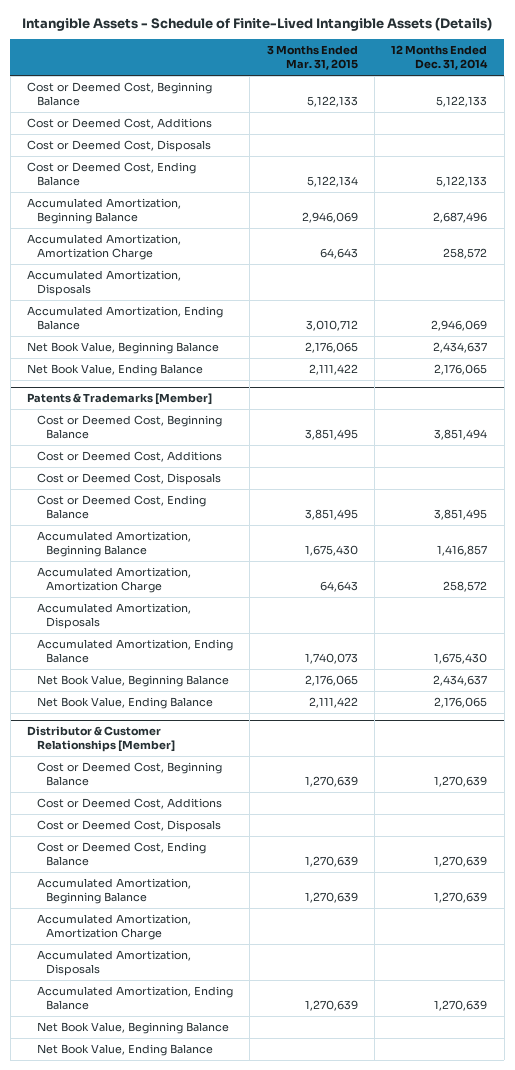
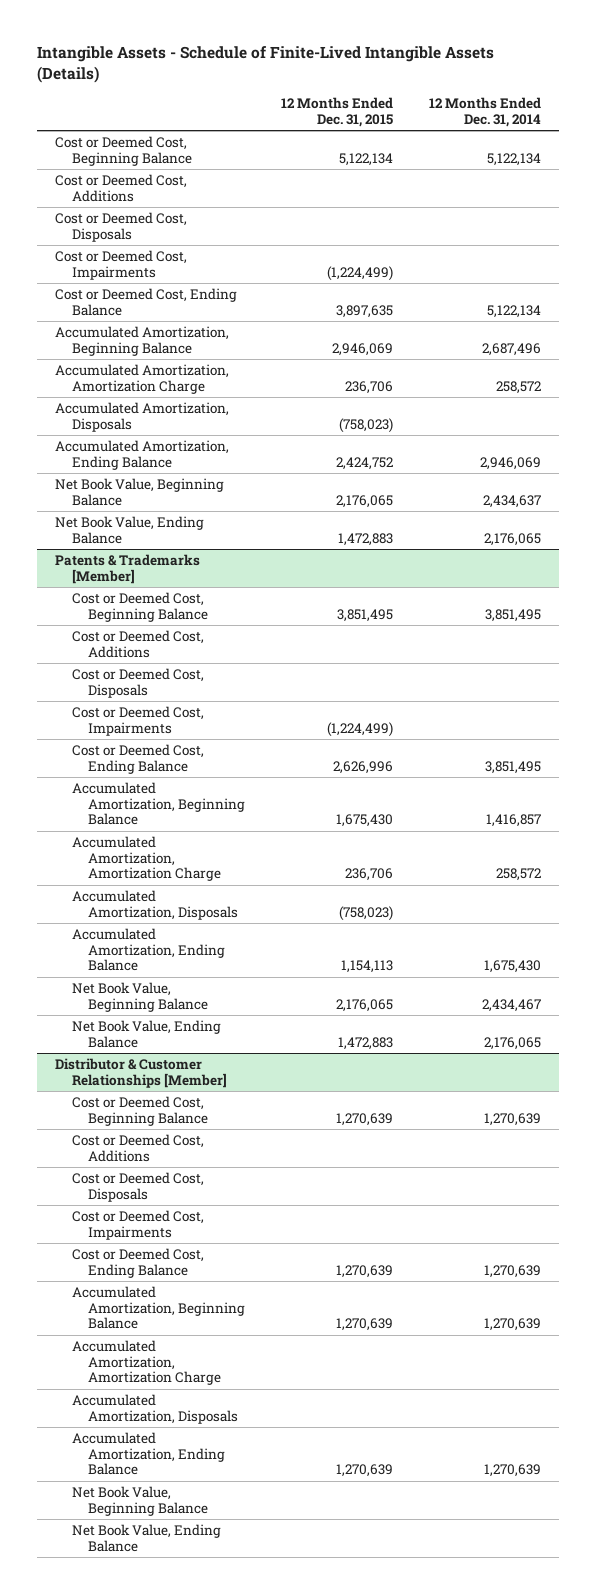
- | 3 Months Ended Mar. 31, 2015 | 12 Months Ended Dec. 31, 2014
+ | 12 Months Ended Dec. 31, 2015 | 12 Months Ended Dec. 31, 2014
- Cost or Deemed Cost, Beginning Balance | 5,122,133 | 5,122,133
+ Cost or Deemed Cost, Beginning Balance | 5,122,134 | 5,122,134
- Cost or Deemed Cost, Ending Balance | 5,122,134 | 5,122,133
+ Cost or Deemed Cost, Impairments | (1,224,499) |
+ Cost or Deemed Cost, Ending Balance | 3,897,635 | 5,122,134
@ Patents & Trademarks [Member]
- Cost or Deemed Cost, Beginning Balance | 3,851,495 | 3,851,494
+ Cost or Deemed Cost, Beginning Balance | 3,851,495 | 3,851,495
+ Cost or Deemed Cost, Impairments | (1,224,499) |
- Net Book Value, Beginning Balance | 2,176,065 | 2,434,637
+ Net Book Value, Beginning Balance | 2,176,065 | 2,434,467
@ Distributor & Customer Relationships [Member]
+ Cost or Deemed Cost, Impairments

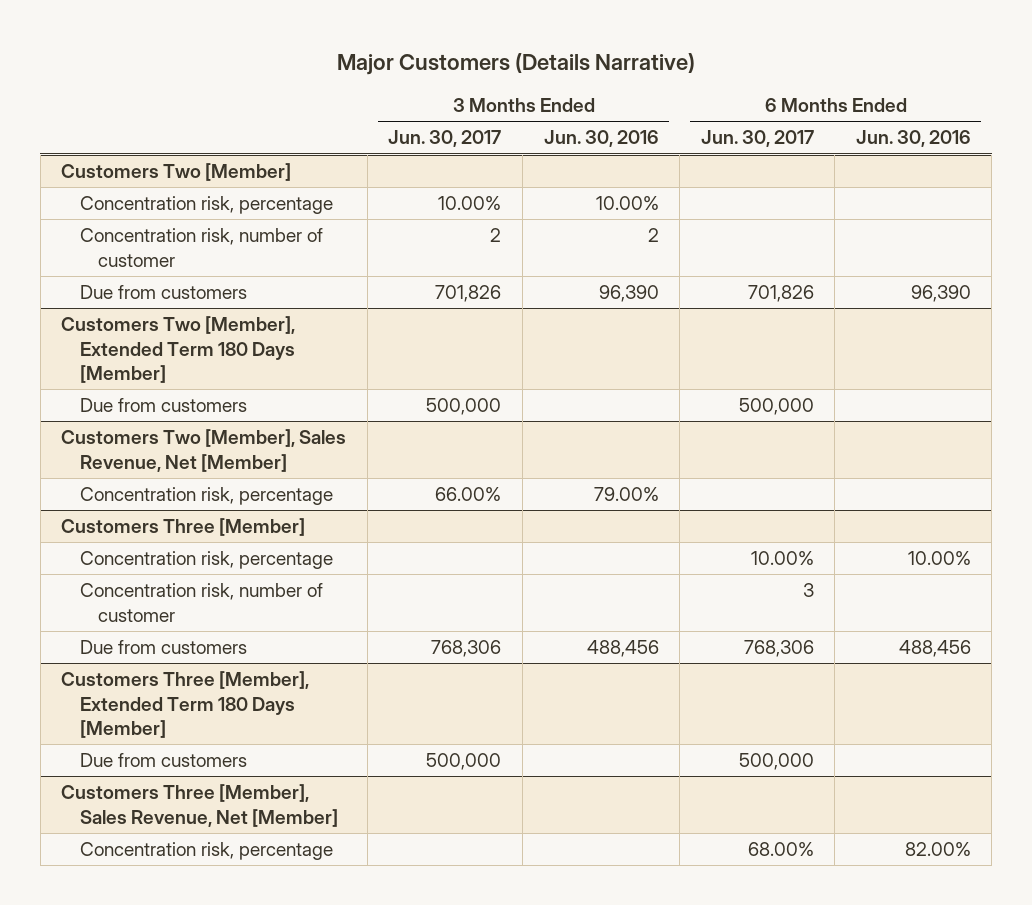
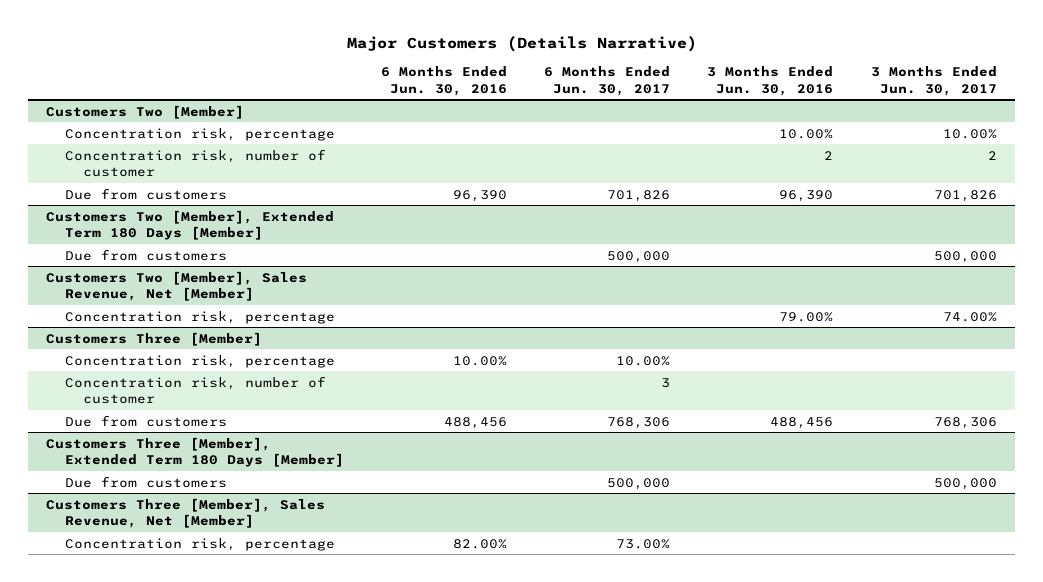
- | 3 Months Ended Jun. 30, 2017 | 3 Months Ended Jun. 30, 2016 | 6 Months Ended Jun. 30, 2017 | 6 Months Ended Jun. 30, 2016
+ | 6 Months Ended Jun. 30, 2016 | 6 Months Ended Jun. 30, 2017 | 3 Months Ended Jun. 30, 2016 | 3 Months Ended Jun. 30, 2017
@ Customers Two [Member], Sales Revenue, Net [Member]
- Concentration risk, percentage | 66.00% | 79.00% | |
+ Concentration risk, percentage | | | 79.00% | 74.00%
@ Customers Three [Member], Sales Revenue, Net [Member]
- Concentration risk, percentage | | | 68.00% | 82.00%
+ Concentration risk, percentage | 82.00% | 73.00% | |

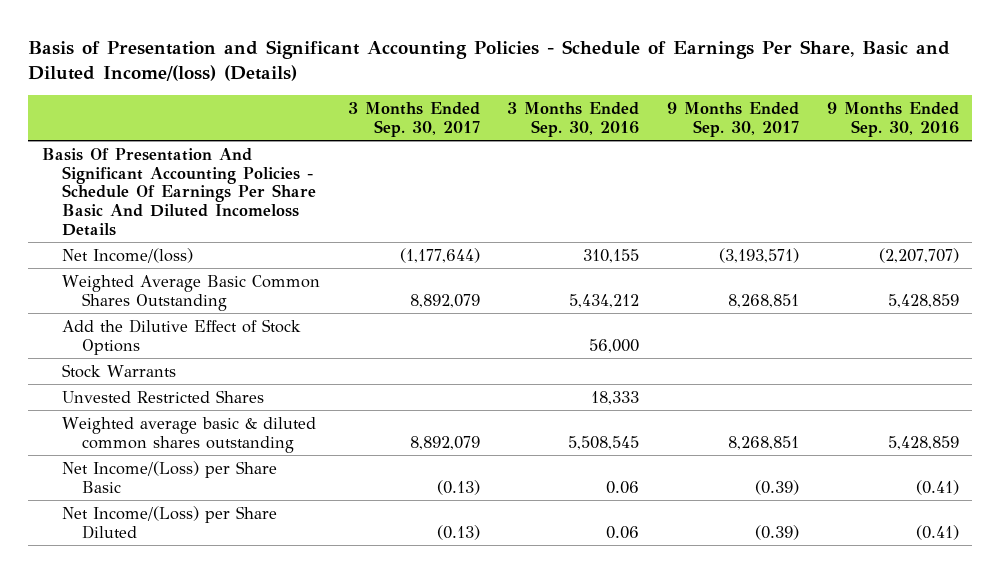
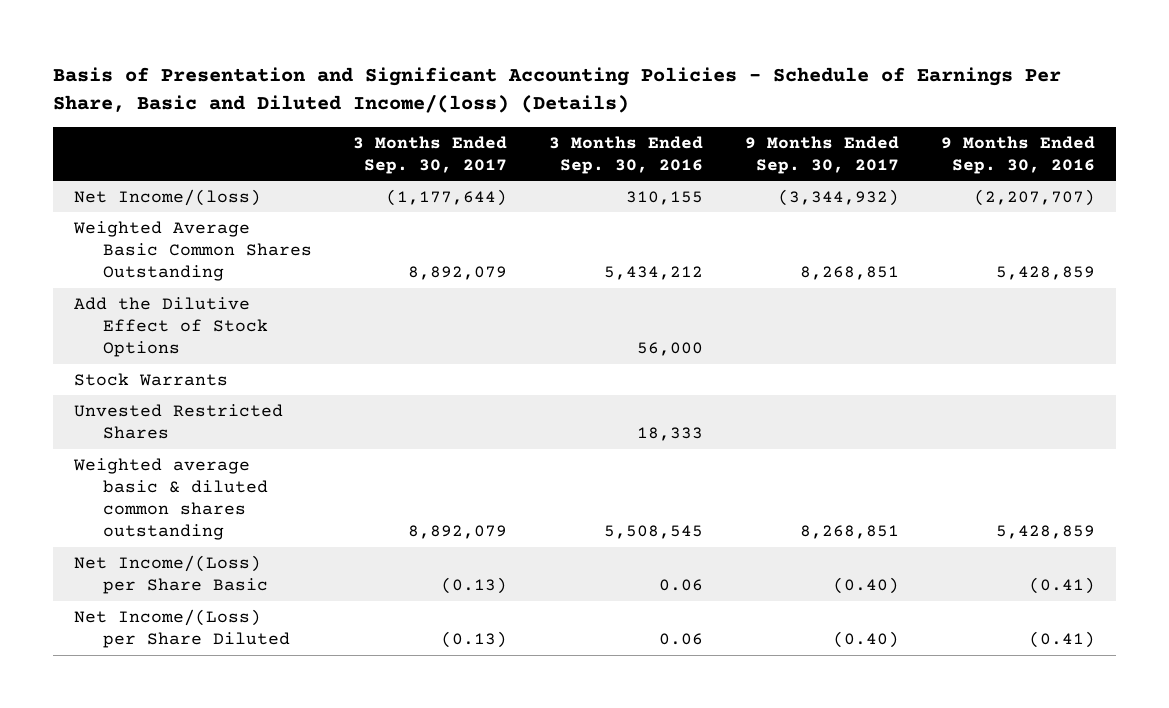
- Basis Of Presentation And Significant Accounting Policies - Schedule Of Earnings Per Share Basic And Diluted Incomeloss Details
- Net Income/(loss) | (1,177,644) | 310,155 | (3,193,571) | (2,207,707)
+ Net Income/(loss) | (1,177,644) | 310,155 | (3,344,932) | (2,207,707)
- Net Income/(Loss) per Share Basic | (0.13) | 0.06 | (0.39) | (0.41)
- Net Income/(Loss) per Share Diluted | (0.13) | 0.06 | (0.39) | (0.41)
+ Net Income/(Loss) per Share Basic | (0.13) | 0.06 | (0.40) | (0.41)
+ Net Income/(Loss) per Share Diluted | (0.13) | 0.06 | (0.40) | (0.41)

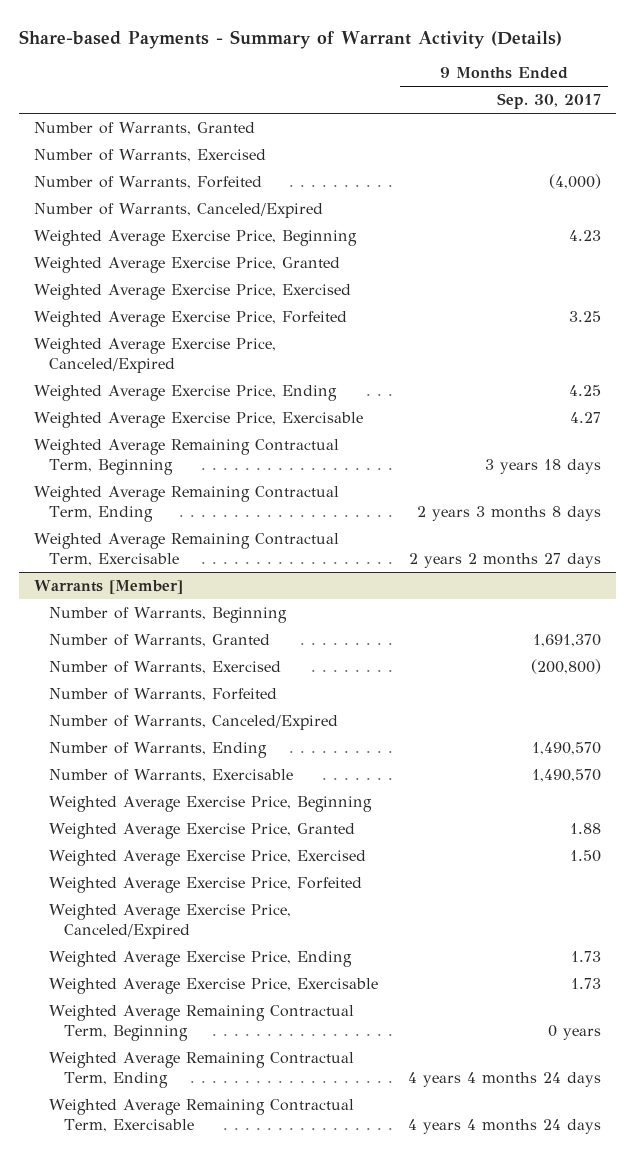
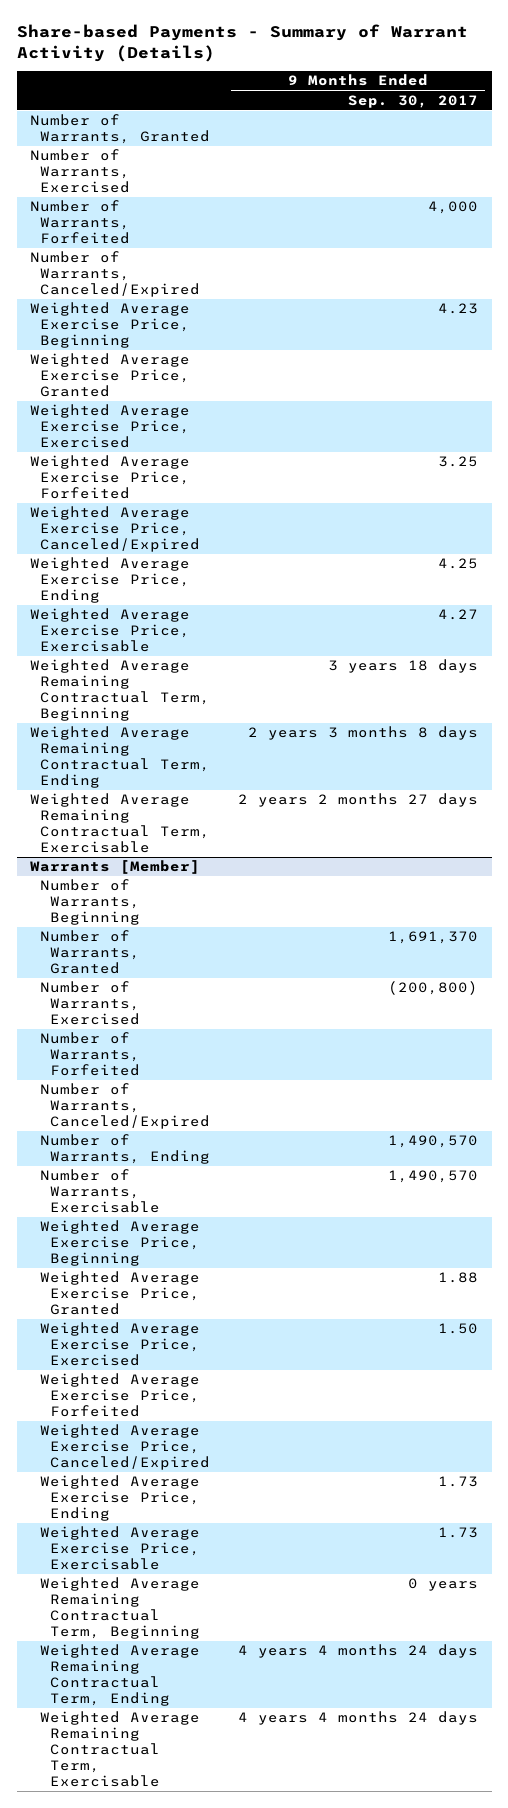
- Number of Warrants, Forfeited | (4,000)
+ Number of Warrants, Forfeited | 4,000

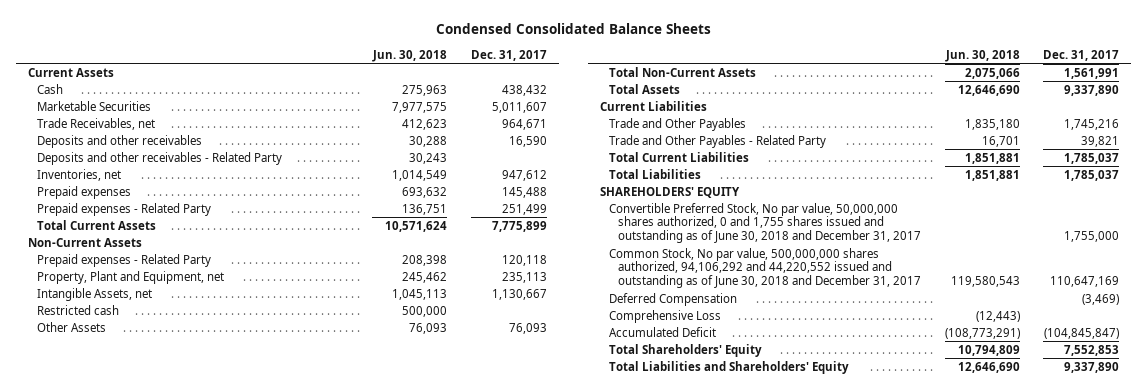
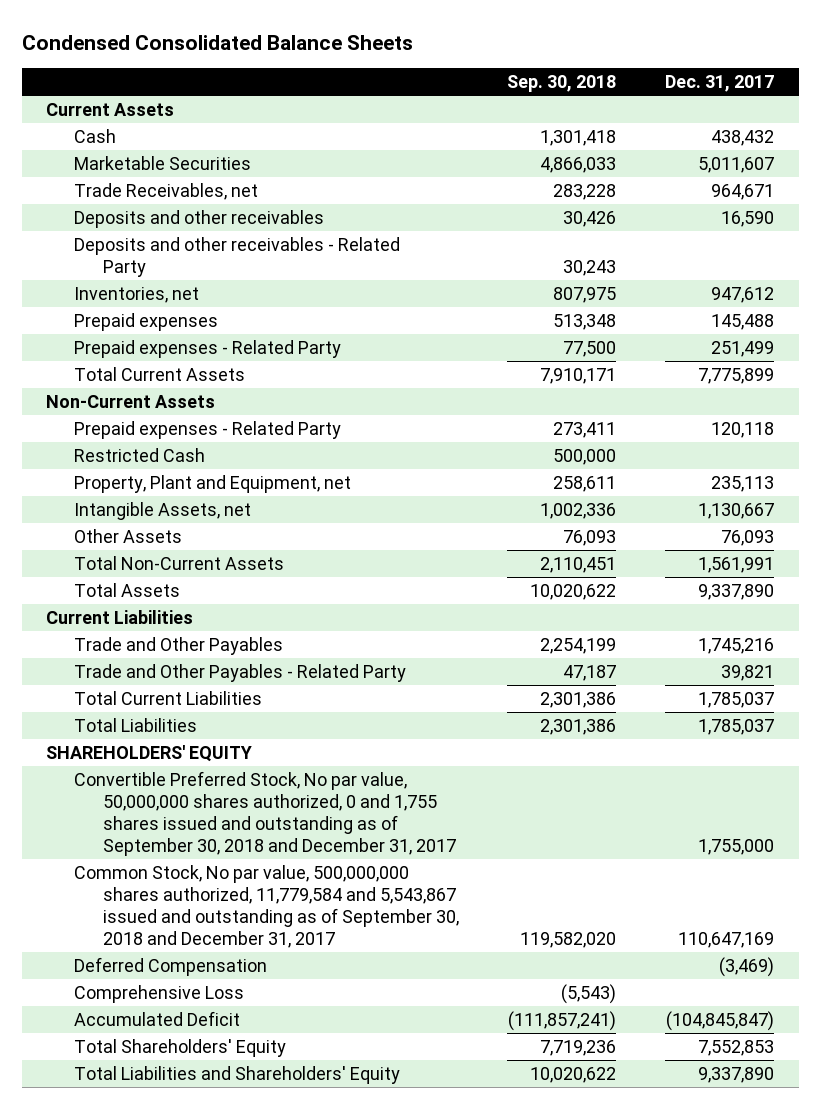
- | Jun. 30, 2018 | Dec. 31, 2017
+ | Sep. 30, 2018 | Dec. 31, 2017
+ Restricted Cash | 500,000 |
- Restricted cash | 500,000 |
- Convertible Preferred Stock, No par value, 50,000,000 shares authorized, 0 and 1,755 shares issued and outstanding as of June 30, 2018 and December 31, 2017 | | 1,755,000
- Common Stock, No par value, 500,000,000 shares authorized, 94,106,292 and 44,220,552 issued and outstanding as of June 30, 2018 and December 31, 2017 | 119,580,543 | 110,647,169
+ Convertible Preferred Stock, No par value, 50,000,000 shares authorized, 0 and 1,755 shares issued and outstanding as of September 30, 2018 and December 31, 2017 | | 1,755,000
+ Common Stock, No par value, 500,000,000 shares authorized, 11,779,584 and 5,543,867 issued and outstanding as of September 30, 2018 and December 31, 2017 | 119,582,020 | 110,647,169

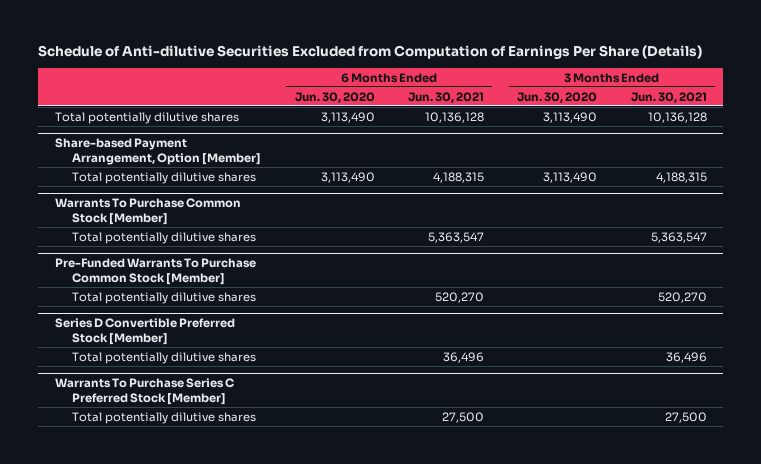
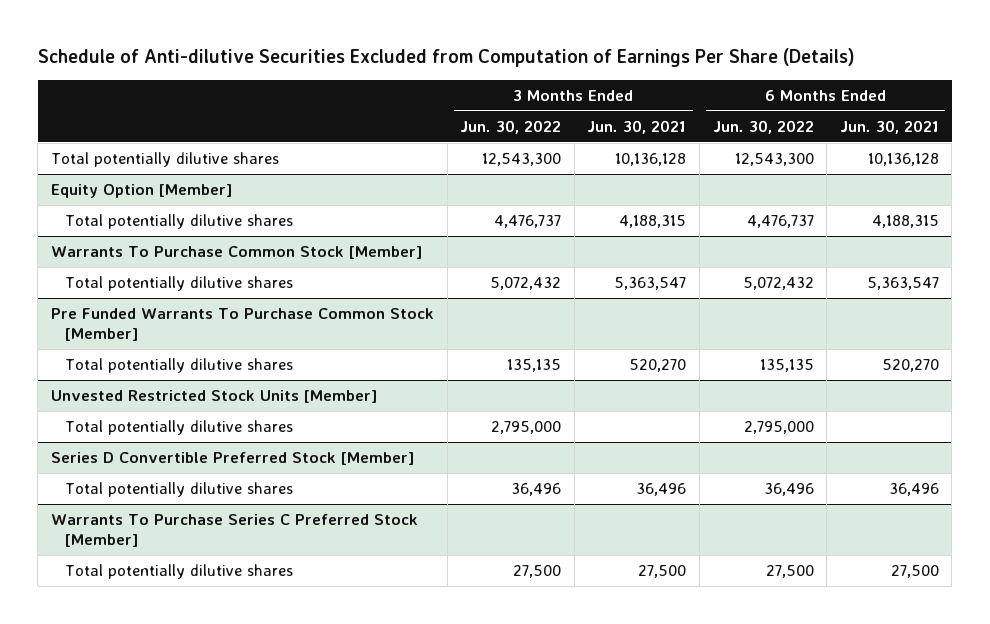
- | 6 Months Ended Jun. 30, 2020 | 6 Months Ended Jun. 30, 2021 | 3 Months Ended Jun. 30, 2020 | 3 Months Ended Jun. 30, 2021
+ | 3 Months Ended Jun. 30, 2022 | 3 Months Ended Jun. 30, 2021 | 6 Months Ended Jun. 30, 2022 | 6 Months Ended Jun. 30, 2021
- Share-based Payment Arrangement, Option [Member]
+ Equity Option [Member]
- Pre-Funded Warrants To Purchase Common Stock [Member]
+ Pre Funded Warrants To Purchase Common Stock [Member]
+ Unvested Restricted Stock Units [Member]
+ Total potentially dilutive shares | 2,795,000 | | 2,795,000 |

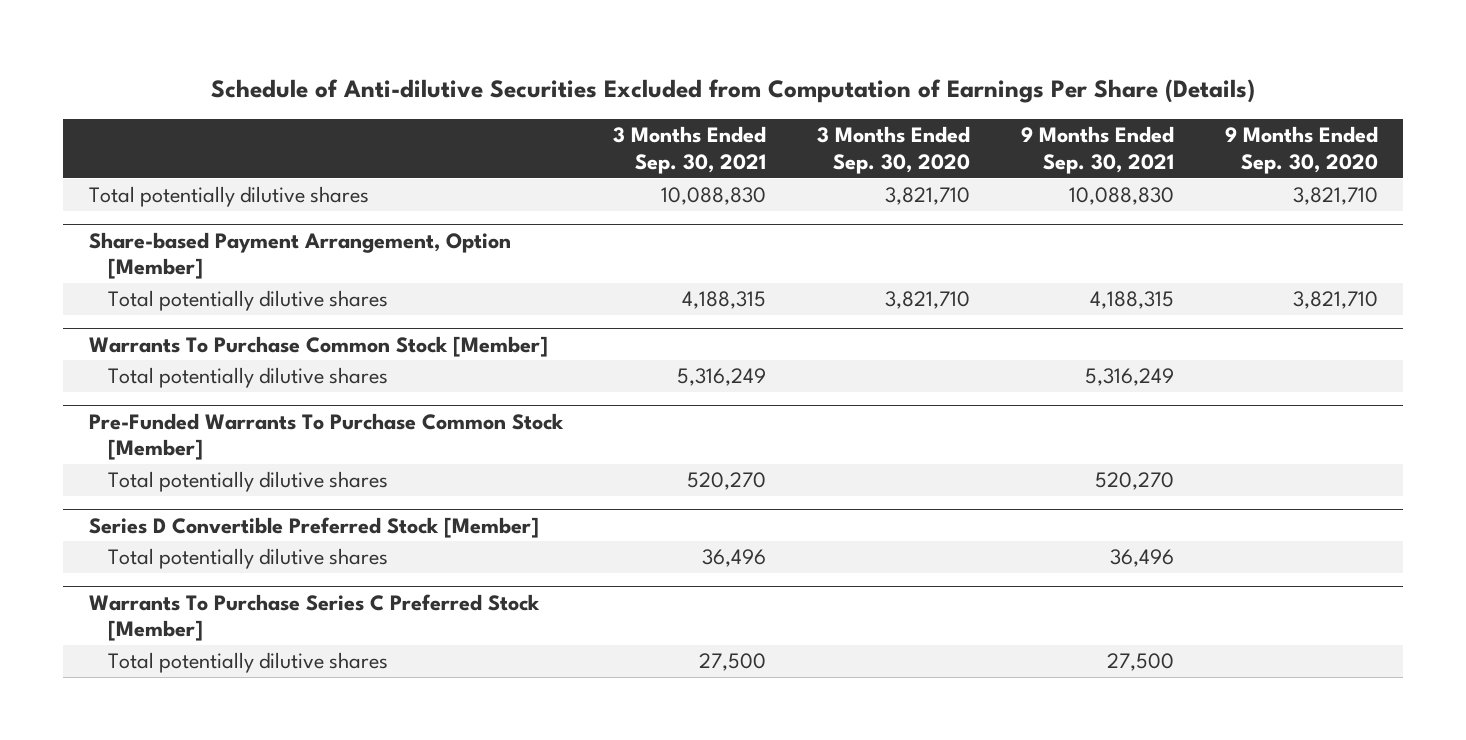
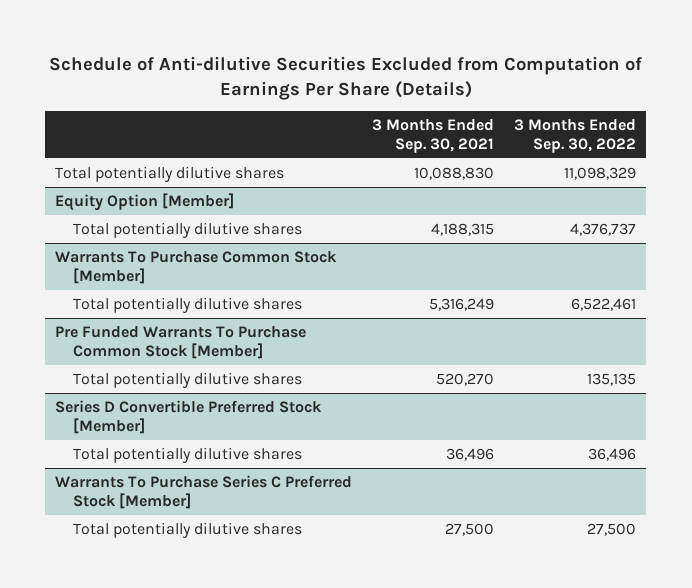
- | 3 Months Ended Sep. 30, 2021 | 3 Months Ended Sep. 30, 2020 | 9 Months Ended Sep. 30, 2021 | 9 Months Ended Sep. 30, 2020
+ | 3 Months Ended Sep. 30, 2021 | 3 Months Ended Sep. 30, 2022
- Share-based Payment Arrangement, Option [Member]
+ Equity Option [Member]
- Pre-Funded Warrants To Purchase Common Stock [Member]
+ Pre Funded Warrants To Purchase Common Stock [Member]

